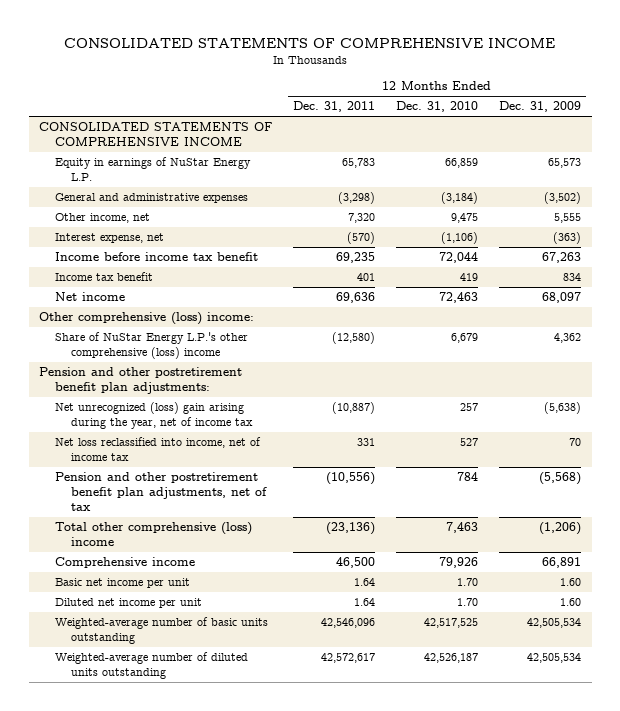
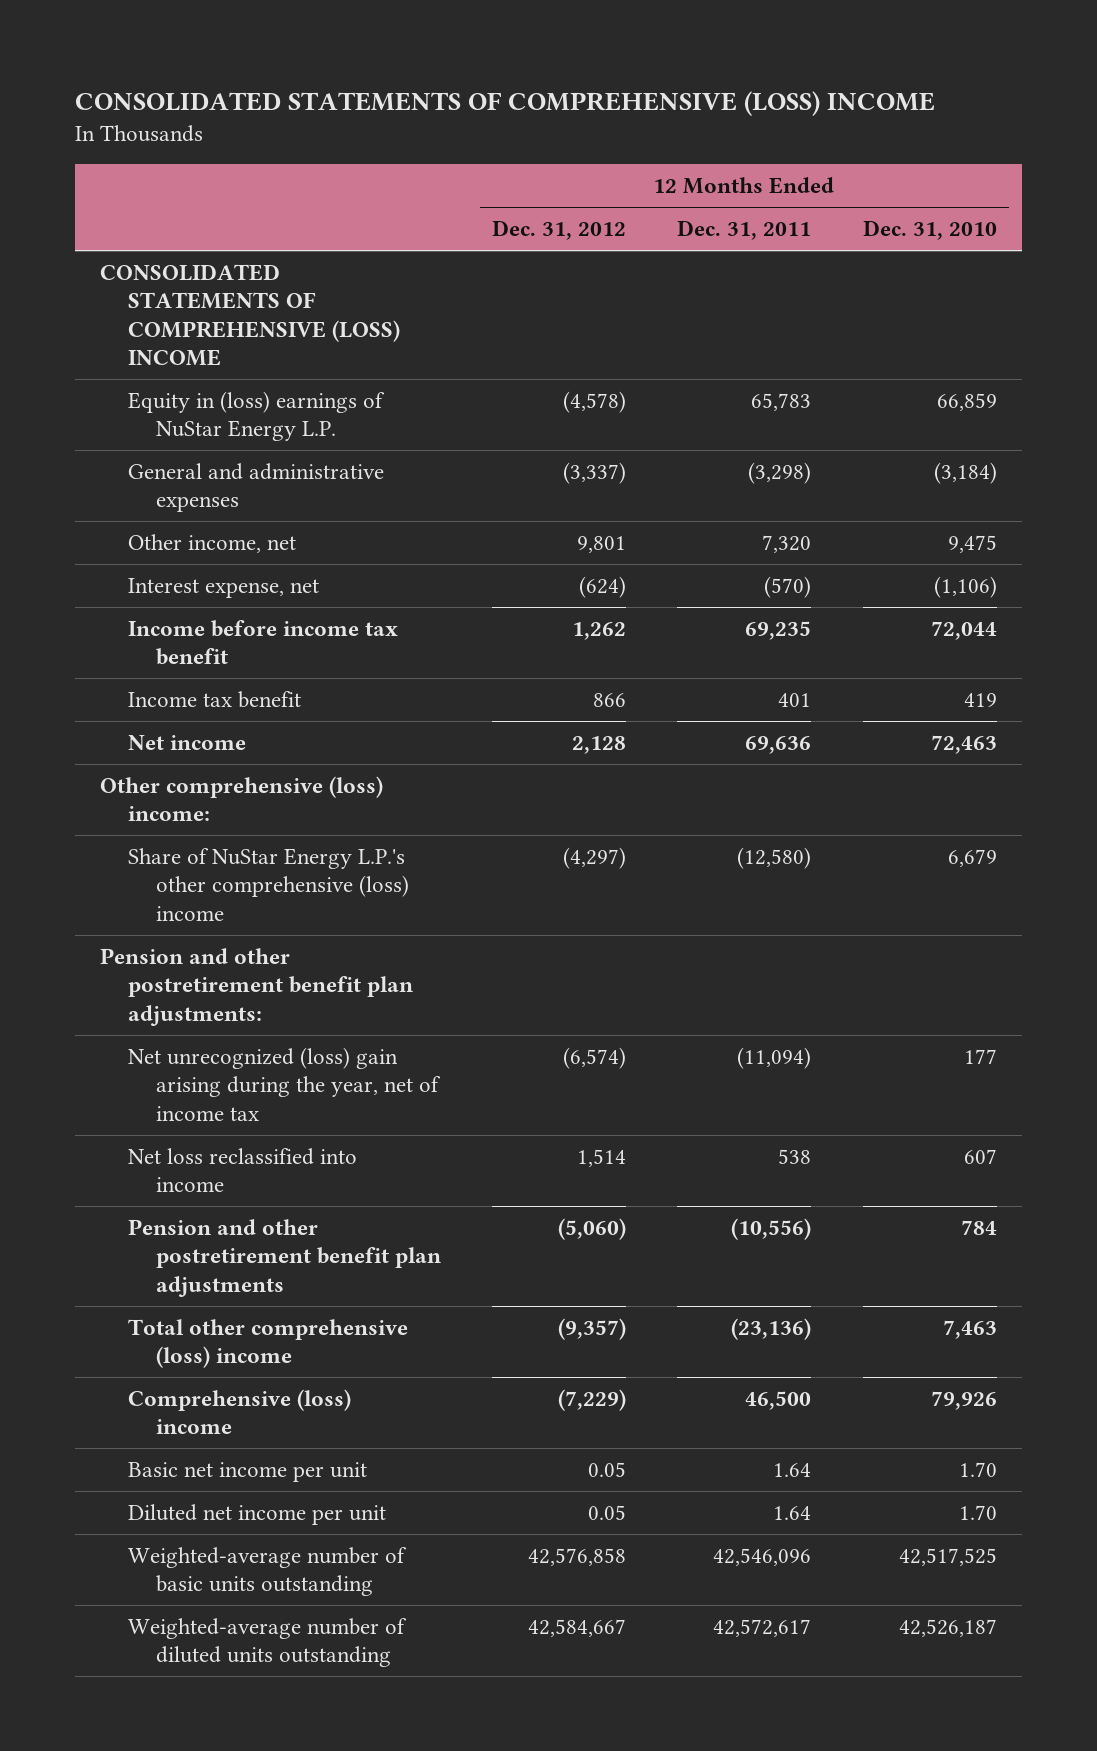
- CONSOLIDATED STATEMENTS OF COMPREHENSIVE INCOME
+ CONSOLIDATED STATEMENTS OF COMPREHENSIVE (LOSS) INCOME
- | 12 Months Ended Dec. 31, 2011 | 12 Months Ended Dec. 31, 2010 | 12 Months Ended Dec. 31, 2009
+ | 12 Months Ended Dec. 31, 2012 | 12 Months Ended Dec. 31, 2011 | 12 Months Ended Dec. 31, 2010
- CONSOLIDATED STATEMENTS OF COMPREHENSIVE INCOME
- Equity in earnings of NuStar Energy L.P. | 65,783 | 66,859 | 65,573
+ CONSOLIDATED STATEMENTS OF COMPREHENSIVE (LOSS) INCOME
+ Equity in (loss) earnings of NuStar Energy L.P. | (4,578) | 65,783 | 66,859
- Net unrecognized (loss) gain arising during the year, net of income tax | (10,887) | 257 | (5,638)
- Net loss reclassified into income, net of income tax | 331 | 527 | 70
- Pension and other postretirement benefit plan adjustments, net of tax | (10,556) | 784 | (5,568)
+ Net unrecognized (loss) gain arising during the year, net of income tax | (6,574) | (11,094) | 177
+ Net loss reclassified into income | 1,514 | 538 | 607
+ Pension and other postretirement benefit plan adjustments | (5,060) | (10,556) | 784
- Comprehensive income | 46,500 | 79,926 | 66,891
+ Comprehensive (loss) income | (7,229) | 46,500 | 79,926

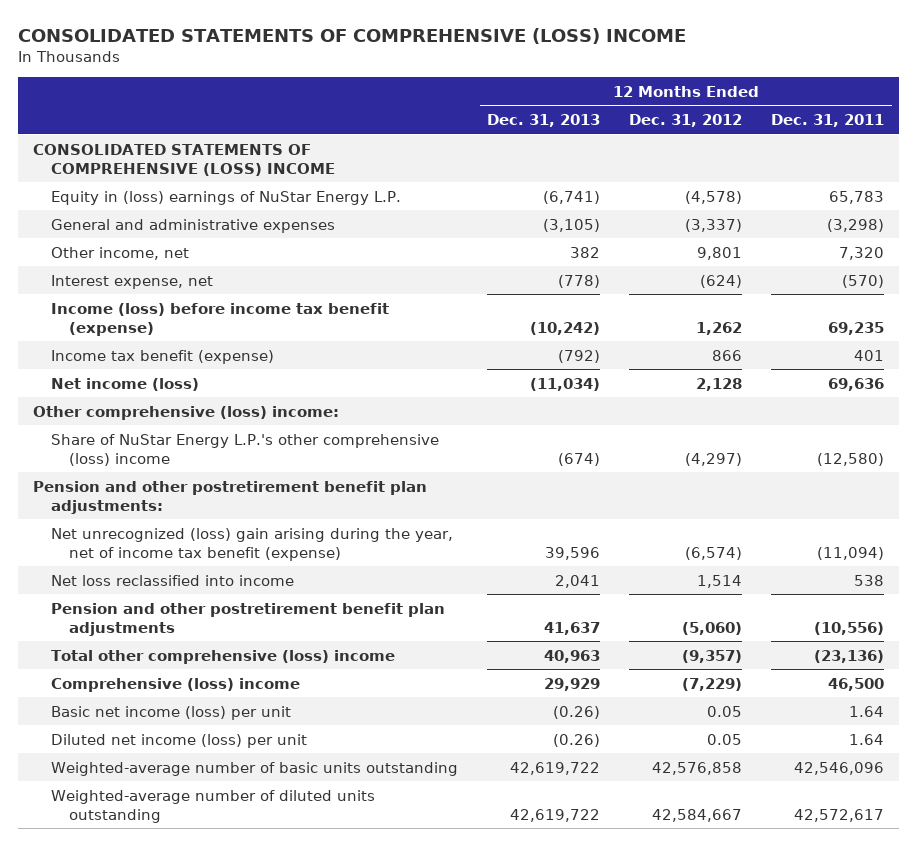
- | 12 Months Ended Dec. 31, 2012 | 12 Months Ended Dec. 31, 2011 | 12 Months Ended Dec. 31, 2010
+ | 12 Months Ended Dec. 31, 2013 | 12 Months Ended Dec. 31, 2012 | 12 Months Ended Dec. 31, 2011
- Income before income tax benefit | 1,262 | 69,235 | 72,044
- Income tax benefit | 866 | 401 | 419
- Net income | 2,128 | 69,636 | 72,463
+ Income (loss) before income tax benefit (expense) | (10,242) | 1,262 | 69,235
+ Income tax benefit (expense) | (792) | 866 | 401
+ Net income (loss) | (11,034) | 2,128 | 69,636
- Net unrecognized (loss) gain arising during the year, net of income tax | (6,574) | (11,094) | 177
+ Net unrecognized (loss) gain arising during the year, net of income tax benefit (expense) | 39,596 | (6,574) | (11,094)
- Basic net income per unit | 0.05 | 1.64 | 1.70
- Diluted net income per unit | 0.05 | 1.64 | 1.70
+ Basic net income (loss) per unit | (0.26) | 0.05 | 1.64
+ Diluted net income (loss) per unit | (0.26) | 0.05 | 1.64

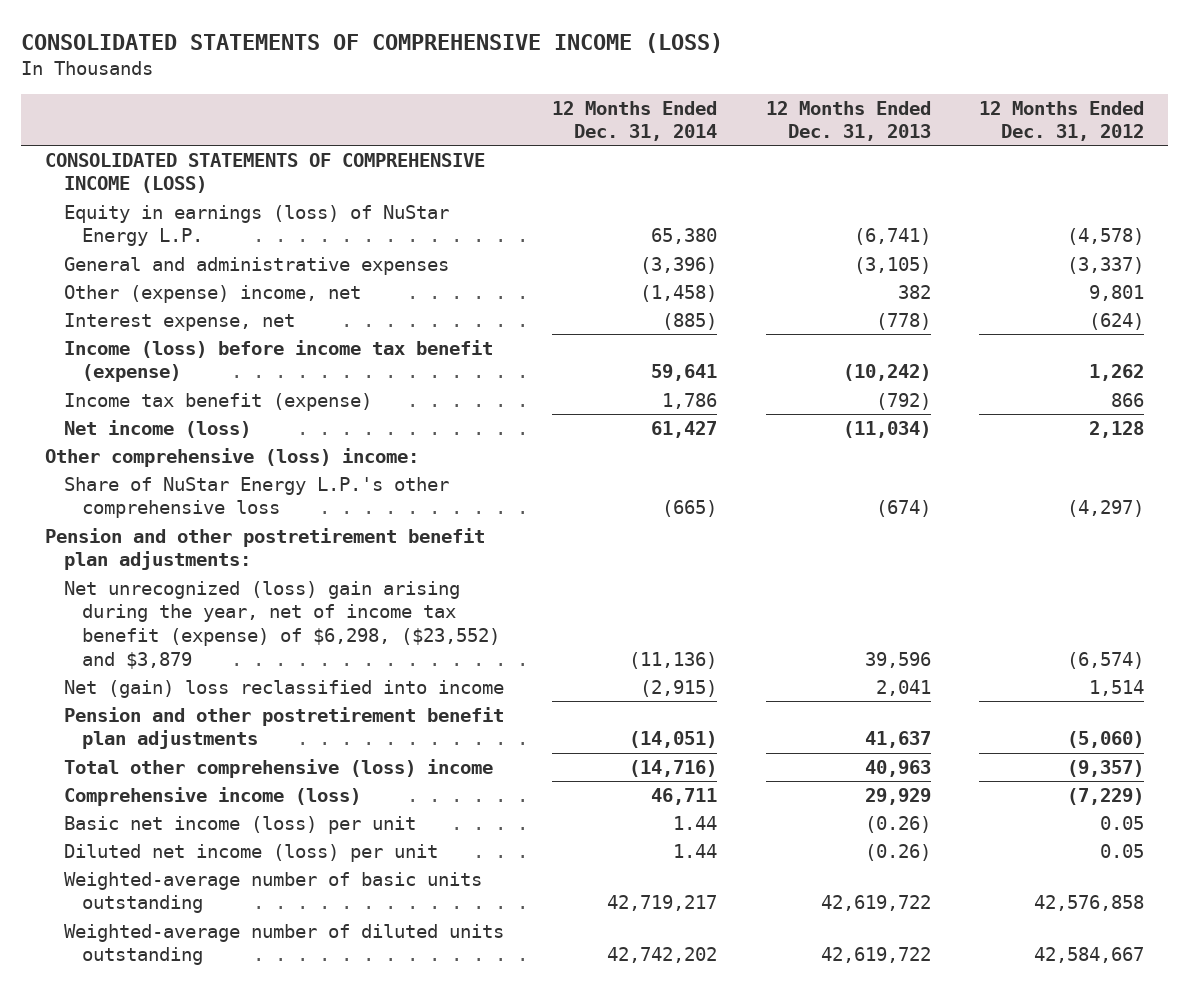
- CONSOLIDATED STATEMENTS OF COMPREHENSIVE (LOSS) INCOME
+ CONSOLIDATED STATEMENTS OF COMPREHENSIVE INCOME (LOSS)
- | 12 Months Ended Dec. 31, 2013 | 12 Months Ended Dec. 31, 2012 | 12 Months Ended Dec. 31, 2011
+ | 12 Months Ended Dec. 31, 2014 | 12 Months Ended Dec. 31, 2013 | 12 Months Ended Dec. 31, 2012
- CONSOLIDATED STATEMENTS OF COMPREHENSIVE (LOSS) INCOME
- Equity in (loss) earnings of NuStar Energy L.P. | (6,741) | (4,578) | 65,783
+ CONSOLIDATED STATEMENTS OF COMPREHENSIVE INCOME (LOSS)
+ Equity in earnings (loss) of NuStar Energy L.P. | 65,380 | (6,741) | (4,578)
- Other income, net | 382 | 9,801 | 7,320
+ Other (expense) income, net | (1,458) | 382 | 9,801
- Share of NuStar Energy L.P.'s other comprehensive (loss) income | (674) | (4,297) | (12,580)
+ Share of NuStar Energy L.P.'s other comprehensive loss | (665) | (674) | (4,297)
- Net unrecognized (loss) gain arising during the year, net of income tax benefit (expense) | 39,596 | (6,574) | (11,094)
- Net loss reclassified into income | 2,041 | 1,514 | 538
+ Net unrecognized (loss) gain arising during the year, net of income tax benefit (expense) of $6,298, ($23,552) and $3,879 | (11,136) | 39,596 | (6,574)
+ Net (gain) loss reclassified into income | (2,915) | 2,041 | 1,514
- Comprehensive (loss) income | 29,929 | (7,229) | 46,500
+ Comprehensive income (loss) | 46,711 | 29,929 | (7,229)

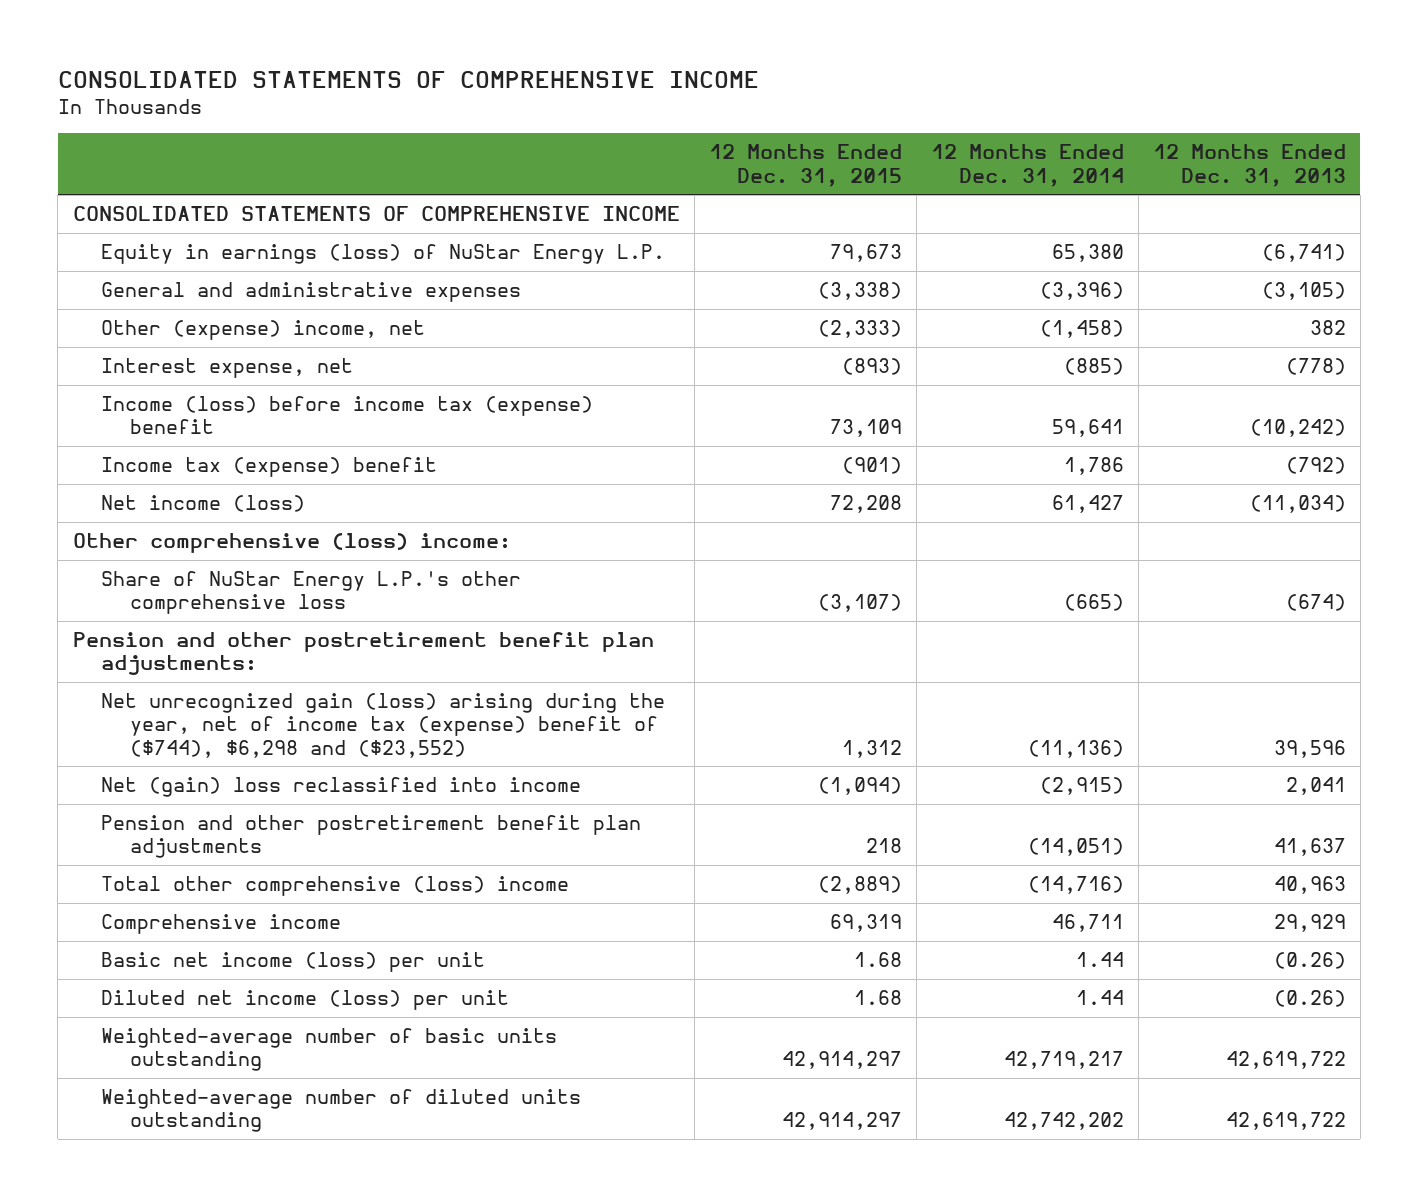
- CONSOLIDATED STATEMENTS OF COMPREHENSIVE INCOME (LOSS)
+ CONSOLIDATED STATEMENTS OF COMPREHENSIVE INCOME
- | 12 Months Ended Dec. 31, 2014 | 12 Months Ended Dec. 31, 2013 | 12 Months Ended Dec. 31, 2012
+ | 12 Months Ended Dec. 31, 2015 | 12 Months Ended Dec. 31, 2014 | 12 Months Ended Dec. 31, 2013
- CONSOLIDATED STATEMENTS OF COMPREHENSIVE INCOME (LOSS)
+ CONSOLIDATED STATEMENTS OF COMPREHENSIVE INCOME
- Income (loss) before income tax benefit (expense) | 59,641 | (10,242) | 1,262
- Income tax benefit (expense) | 1,786 | (792) | 866
+ Income (loss) before income tax (expense) benefit | 73,109 | 59,641 | (10,242)
+ Income tax (expense) benefit | (901) | 1,786 | (792)
- Net unrecognized (loss) gain arising during the year, net of income tax benefit (expense) of $6,298, ($23,552) and $3,879 | (11,136) | 39,596 | (6,574)
+ Net unrecognized gain (loss) arising during the year, net of income tax (expense) benefit of ($744), $6,298 and ($23,552) | 1,312 | (11,136) | 39,596
- Comprehensive income (loss) | 46,711 | 29,929 | (7,229)
+ Comprehensive income | 69,319 | 46,711 | 29,929

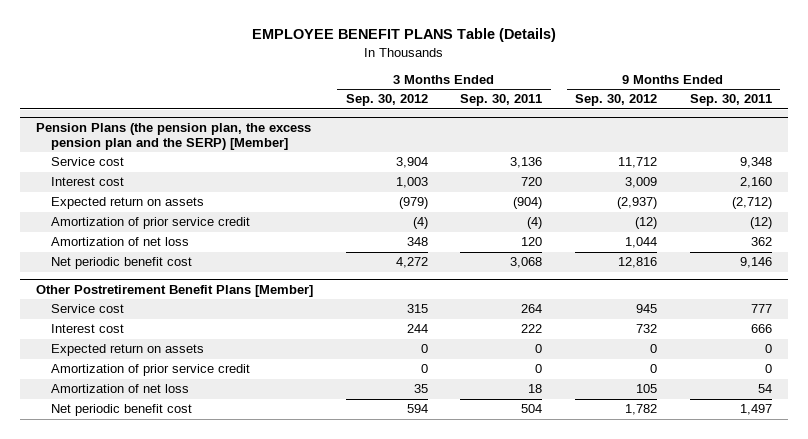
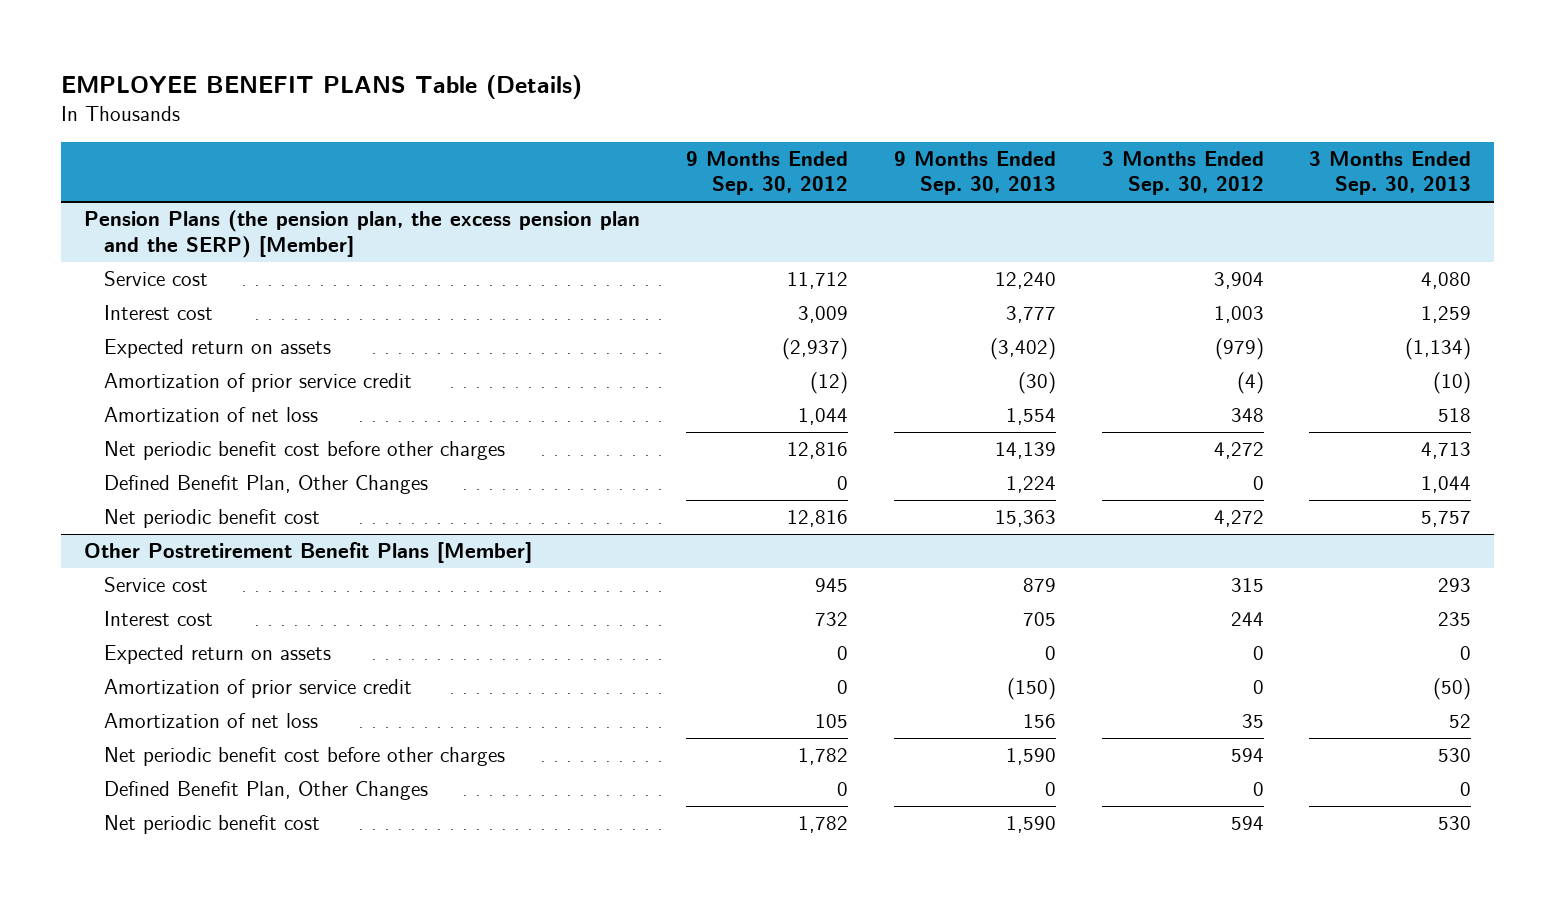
- | 3 Months Ended Sep. 30, 2012 | 3 Months Ended Sep. 30, 2011 | 9 Months Ended Sep. 30, 2012 | 9 Months Ended Sep. 30, 2011
+ | 9 Months Ended Sep. 30, 2012 | 9 Months Ended Sep. 30, 2013 | 3 Months Ended Sep. 30, 2012 | 3 Months Ended Sep. 30, 2013
@ Pension Plans (the pension plan, the excess pension plan and the SERP) [Member]
+ Net periodic benefit cost before other charges | 12,816 | 14,139 | 4,272 | 4,713
+ Defined Benefit Plan, Other Changes | 0 | 1,224 | 0 | 1,044
@ Other Postretirement Benefit Plans [Member]
+ Net periodic benefit cost before other charges | 1,782 | 1,590 | 594 | 530
+ Defined Benefit Plan, Other Changes | 0 | 0 | 0 | 0

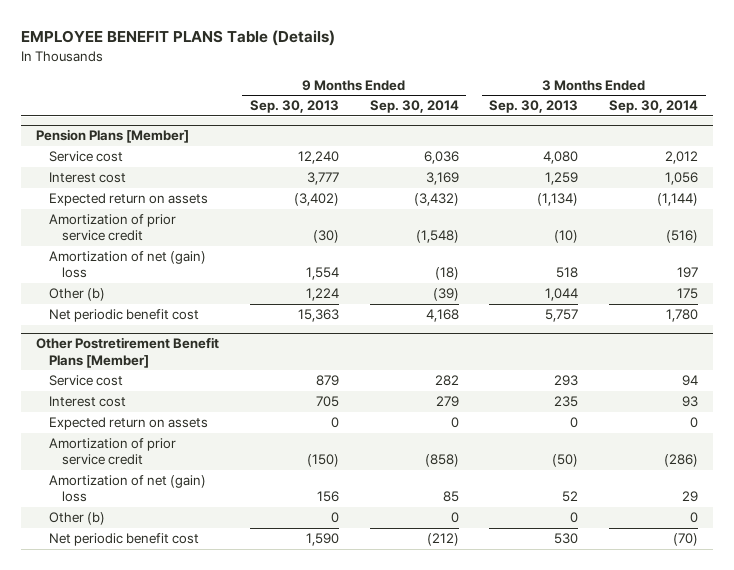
- | 9 Months Ended Sep. 30, 2012 | 9 Months Ended Sep. 30, 2013 | 3 Months Ended Sep. 30, 2012 | 3 Months Ended Sep. 30, 2013
+ | 9 Months Ended Sep. 30, 2013 | 9 Months Ended Sep. 30, 2014 | 3 Months Ended Sep. 30, 2013 | 3 Months Ended Sep. 30, 2014
- Pension Plans (the pension plan, the excess pension plan and the SERP) [Member]
+ Pension Plans [Member]
- Amortization of net loss | 1,044 | 1,554 | 348 | 518
- Net periodic benefit cost before other charges | 12,816 | 14,139 | 4,272 | 4,713
- Defined Benefit Plan, Other Changes | 0 | 1,224 | 0 | 1,044
+ Amortization of net (gain) loss | 1,554 | (18) | 518 | 197
+ Other (b) | 1,224 | (39) | 1,044 | 175
@ Other Postretirement Benefit Plans [Member]
- Amortization of net loss | 105 | 156 | 35 | 52
- Net periodic benefit cost before other charges | 1,782 | 1,590 | 594 | 530
- Defined Benefit Plan, Other Changes | 0 | 0 | 0 | 0
+ Amortization of net (gain) loss | 156 | 85 | 52 | 29
+ Other (b) | 0 | 0 | 0 | 0

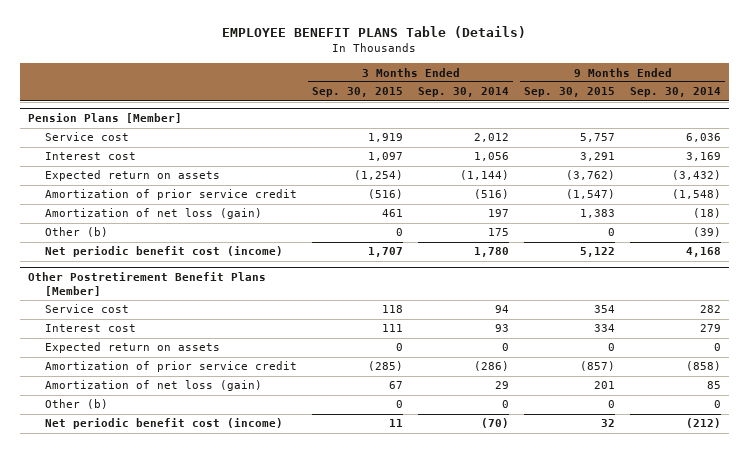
- | 9 Months Ended Sep. 30, 2013 | 9 Months Ended Sep. 30, 2014 | 3 Months Ended Sep. 30, 2013 | 3 Months Ended Sep. 30, 2014
+ | 3 Months Ended Sep. 30, 2015 | 3 Months Ended Sep. 30, 2014 | 9 Months Ended Sep. 30, 2015 | 9 Months Ended Sep. 30, 2014
@ Pension Plans [Member]
- Amortization of net (gain) loss | 1,554 | (18) | 518 | 197
+ Amortization of net loss (gain) | 461 | 197 | 1,383 | (18)
- Net periodic benefit cost | 15,363 | 4,168 | 5,757 | 1,780
+ Net periodic benefit cost (income) | 1,707 | 1,780 | 5,122 | 4,168
@ Other Postretirement Benefit Plans [Member]
- Amortization of net (gain) loss | 156 | 85 | 52 | 29
+ Amortization of net loss (gain) | 67 | 29 | 201 | 85
- Net periodic benefit cost | 1,590 | (212) | 530 | (70)
+ Net periodic benefit cost (income) | 11 | (70) | 32 | (212)

